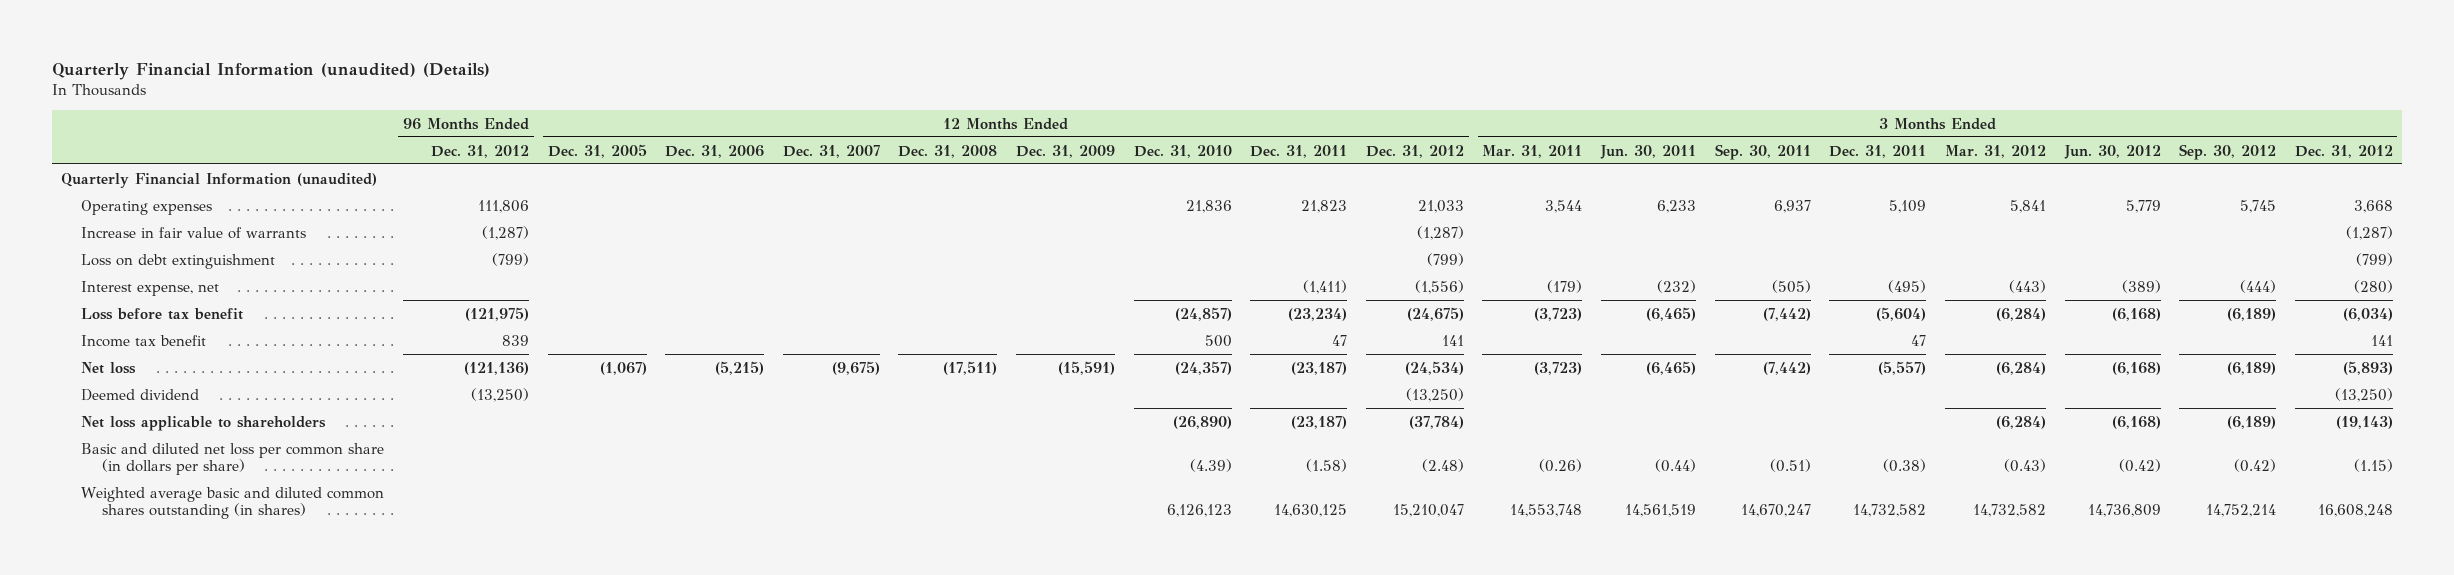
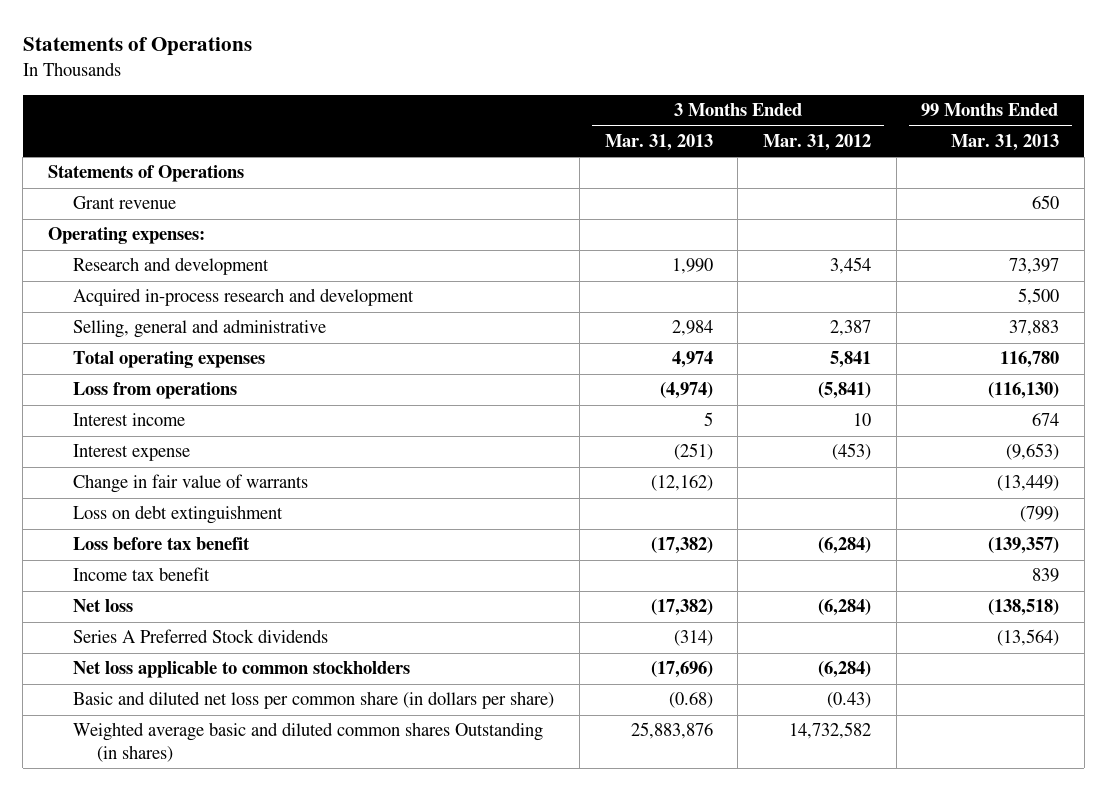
- Quarterly Financial Information (unaudited) (Details)
+ Statements of Operations
- | 96 Months Ended Dec. 31, 2012 | 12 Months Ended Dec. 31, 2005 | 12 Months Ended Dec. 31, 2006 | 12 Months Ended Dec. 31, 2007 | 12 Months Ended Dec. 31, 2008 | 12 Months Ended Dec. 31, 2009 | 12 Months Ended Dec. 31, 2010 | 12 Months Ended Dec. 31, 2011 | 12 Months Ended Dec. 31, 2012 | 3 Months Ended Mar. 31, 2011 | 3 Months Ended Jun. 30, 2011 | 3 Months Ended Sep. 30, 2011 | 3 Months Ended Dec. 31, 2011 | 3 Months Ended Mar. 31, 2012 | 3 Months Ended Jun. 30, 2012 | 3 Months Ended Sep. 30, 2012 | 3 Months Ended Dec. 31, 2012
+ | 3 Months Ended Mar. 31, 2013 | 3 Months Ended Mar. 31, 2012 | 99 Months Ended Mar. 31, 2013
- Quarterly Financial Information (unaudited)
- Operating expenses | 111,806 | | | | | | 21,836 | 21,823 | 21,033 | 3,544 | 6,233 | 6,937 | 5,109 | 5,841 | 5,779 | 5,745 | 3,668
- Increase in fair value of warrants | (1,287) | | | | | | | | (1,287) | | | | | | | | (1,287)
+ Statements of Operations
+ Grant revenue | | | 650
+ Operating expenses:
+ Research and development | 1,990 | 3,454 | 73,397
+ Acquired in-process research and development | | | 5,500
+ Selling, general and administrative | 2,984 | 2,387 | 37,883
+ Total operating expenses | 4,974 | 5,841 | 116,780
+ Loss from operations | (4,974) | (5,841) | (116,130)
+ Interest income | 5 | 10 | 674
+ Interest expense | (251) | (453) | (9,653)
+ Change in fair value of warrants | (12,162) | | (13,449)
- Interest expense, net | | | | | | | | (1,411) | (1,556) | (179) | (232) | (505) | (495) | (443) | (389) | (444) | (280)
- Deemed dividend | (13,250) | | | | | | | | (13,250) | | | | | | | | (13,250)
- Net loss applicable to shareholders | | | | | | | (26,890) | (23,187) | (37,784) | | | | | (6,284) | (6,168) | (6,189) | (19,143)
+ Series A Preferred Stock dividends | (314) | | (13,564)
+ Net loss applicable to common stockholders | (17,696) | (6,284) |
- Weighted average basic and diluted common shares outstanding (in shares) | | | | | | | 6,126,123 | 14,630,125 | 15,210,047 | 14,553,748 | 14,561,519 | 14,670,247 | 14,732,582 | 14,732,582 | 14,736,809 | 14,752,214 | 16,608,248
+ Weighted average basic and diluted common shares Outstanding (in shares) | 25,883,876 | 14,732,582 |

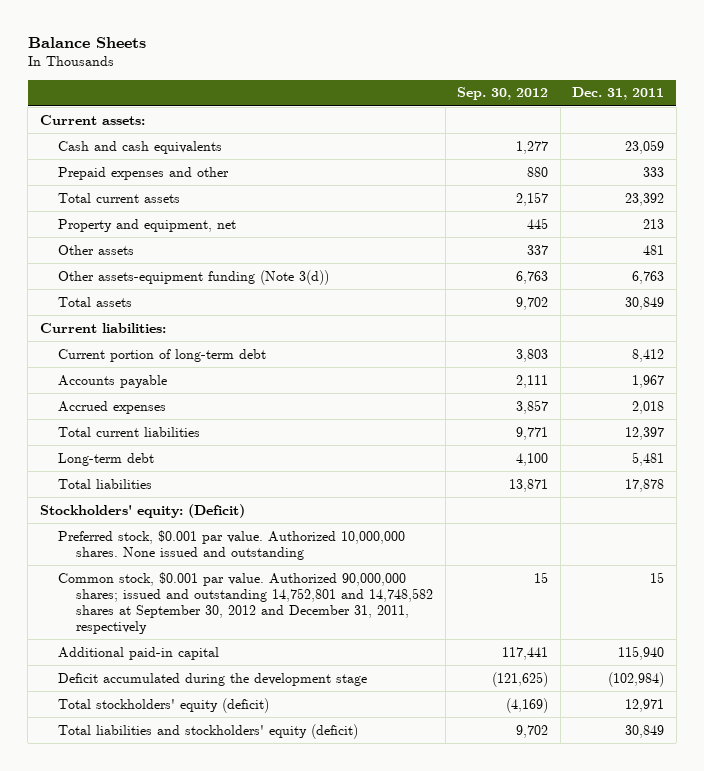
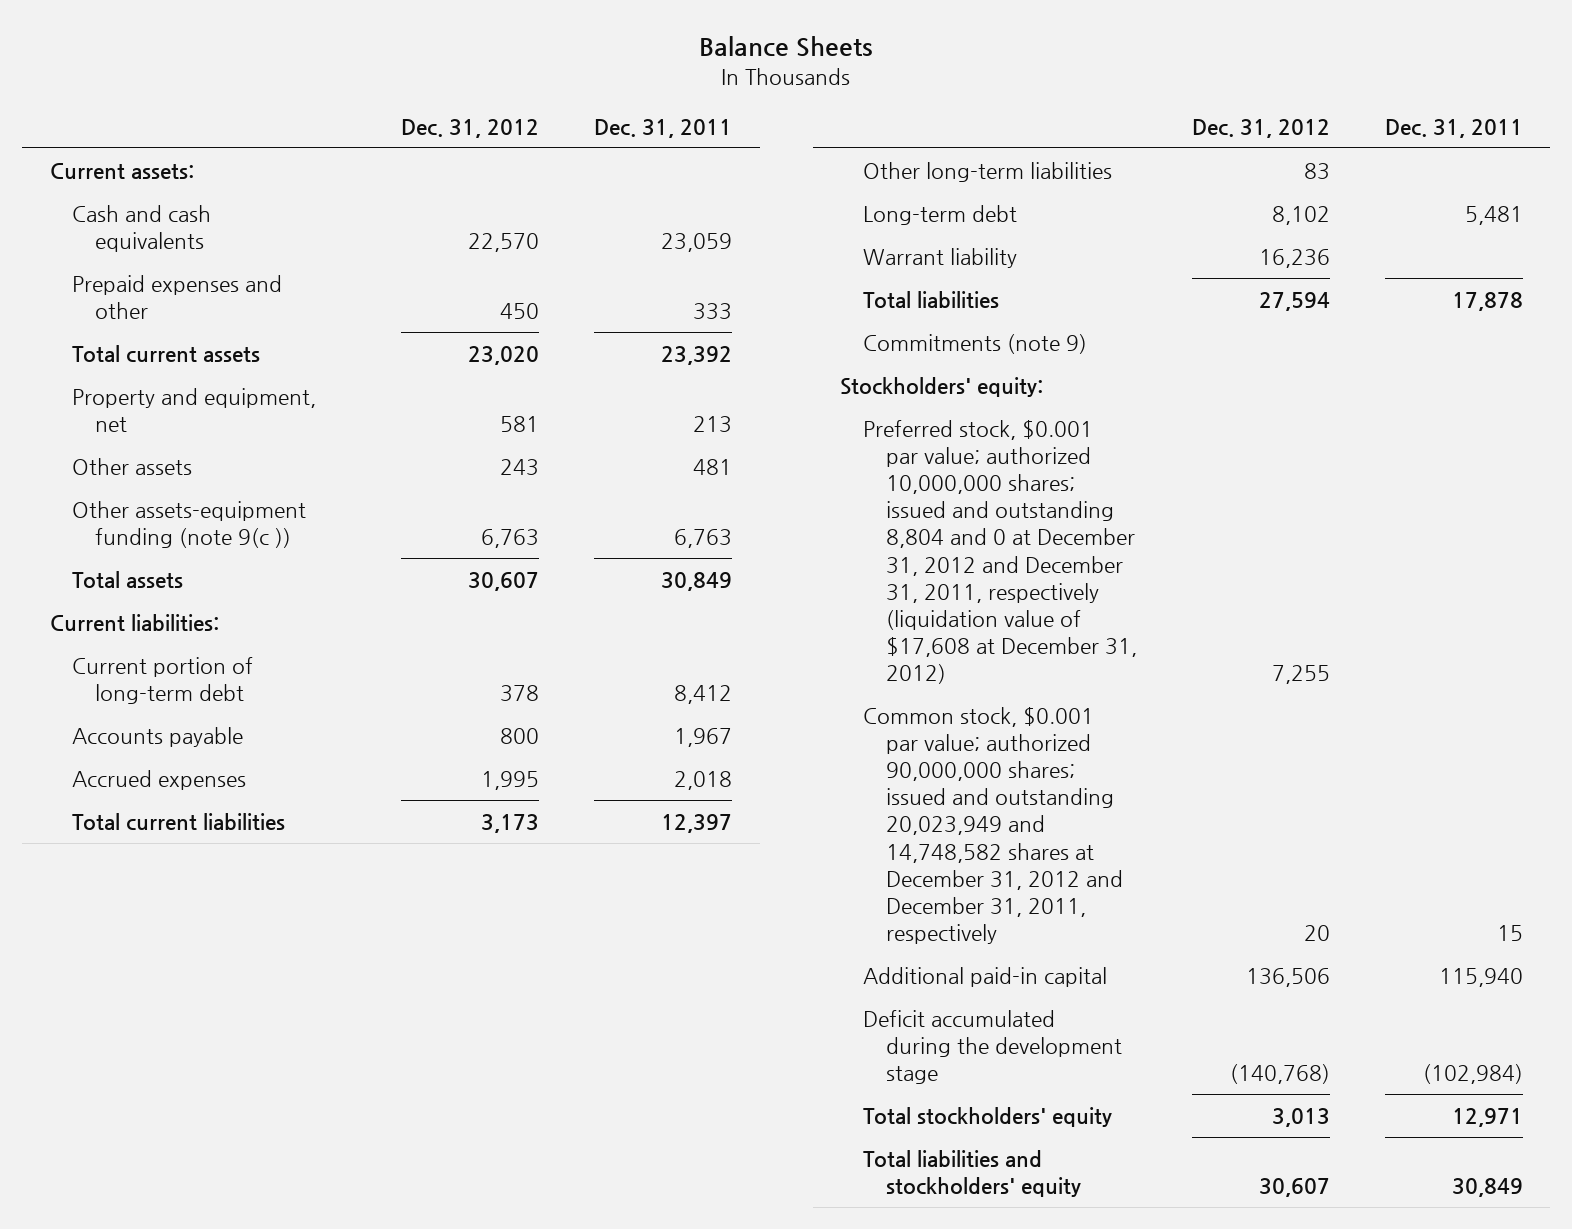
- | Sep. 30, 2012 | Dec. 31, 2011
+ | Dec. 31, 2012 | Dec. 31, 2011
- Other assets-equipment funding (Note 3(d)) | 6,763 | 6,763
+ Other assets-equipment funding (note 9(c )) | 6,763 | 6,763
+ Other long-term liabilities | 83 |
+ Warrant liability | 16,236 |
- Stockholders' equity: (Deficit)
- Preferred stock, $0.001 par value. Authorized 10,000,000 shares. None issued and outstanding
- Common stock, $0.001 par value. Authorized 90,000,000 shares; issued and outstanding 14,752,801 and 14,748,582 shares at September 30, 2012 and December 31, 2011, respectively | 15 | 15
+ Commitments (note 9)
+ Stockholders' equity:
+ Preferred stock, $0.001 par value; authorized 10,000,000 shares; issued and outstanding 8,804 and 0 at December 31, 2012 and December 31, 2011, respectively (liquidation value of $17,608 at December 31, 2012) | 7,255 |
+ Common stock, $0.001 par value; authorized 90,000,000 shares; issued and outstanding 20,023,949 and 14,748,582 shares at December 31, 2012 and December 31, 2011, respectively | 20 | 15
- Total stockholders' equity (deficit) | (4,169) | 12,971
- Total liabilities and stockholders' equity (deficit) | 9,702 | 30,849
+ Total stockholders' equity | 3,013 | 12,971
+ Total liabilities and stockholders' equity | 30,607 | 30,849

